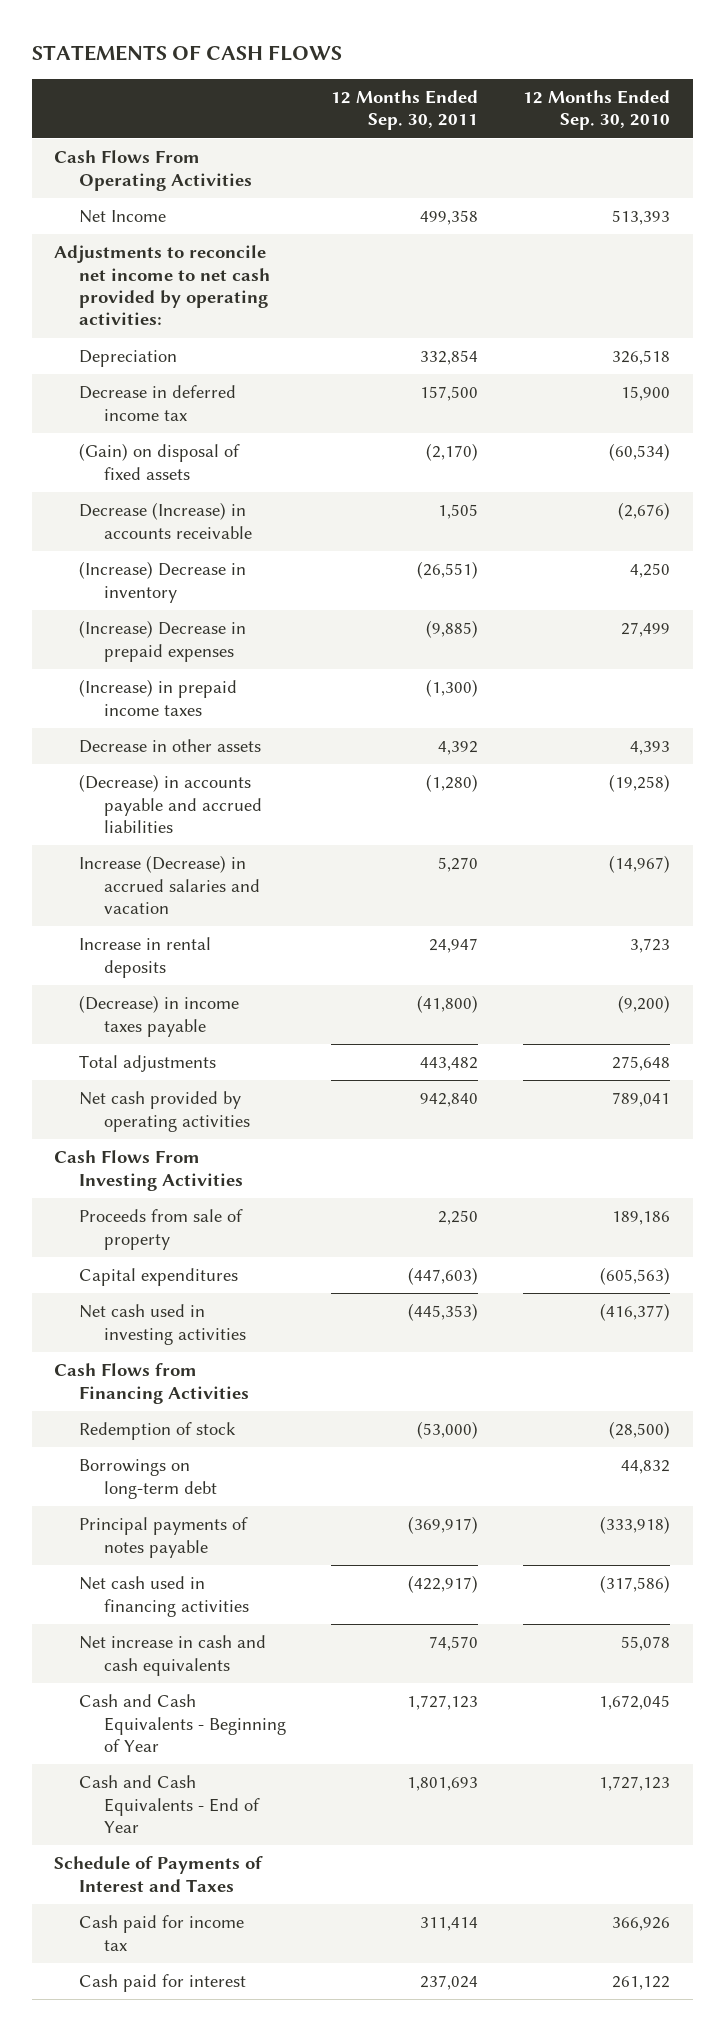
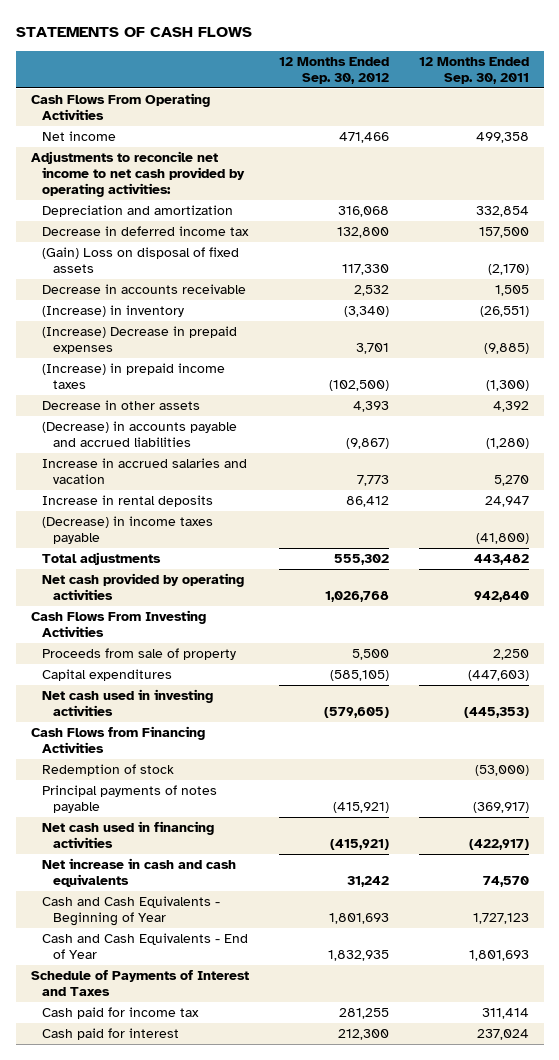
- | 12 Months Ended Sep. 30, 2011 | 12 Months Ended Sep. 30, 2010
+ | 12 Months Ended Sep. 30, 2012 | 12 Months Ended Sep. 30, 2011
- Net Income | 499,358 | 513,393
+ Net income | 471,466 | 499,358
- Depreciation | 332,854 | 326,518
+ Depreciation and amortization | 316,068 | 332,854
- (Gain) on disposal of fixed assets | (2,170) | (60,534)
- Decrease (Increase) in accounts receivable | 1,505 | (2,676)
- (Increase) Decrease in inventory | (26,551) | 4,250
+ (Gain) Loss on disposal of fixed assets | 117,330 | (2,170)
+ Decrease in accounts receivable | 2,532 | 1,505
+ (Increase) in inventory | (3,340) | (26,551)
- Increase (Decrease) in accrued salaries and vacation | 5,270 | (14,967)
+ Increase in accrued salaries and vacation | 7,773 | 5,270
- Borrowings on long-term debt | | 44,832

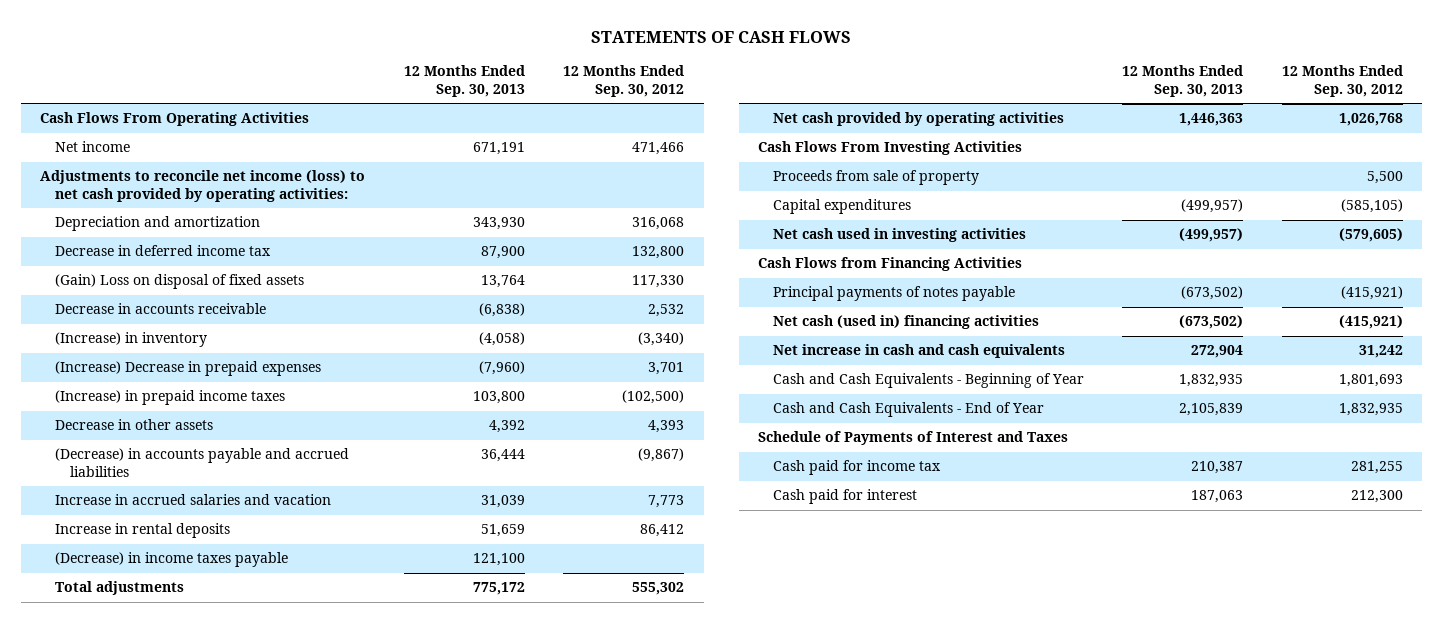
- | 12 Months Ended Sep. 30, 2012 | 12 Months Ended Sep. 30, 2011
+ | 12 Months Ended Sep. 30, 2013 | 12 Months Ended Sep. 30, 2012
- Adjustments to reconcile net income to net cash provided by operating activities:
+ Adjustments to reconcile net income (loss) to net cash provided by operating activities:
- Redemption of stock | | (53,000)
- Net cash used in financing activities | (415,921) | (422,917)
+ Net cash (used in) financing activities | (673,502) | (415,921)

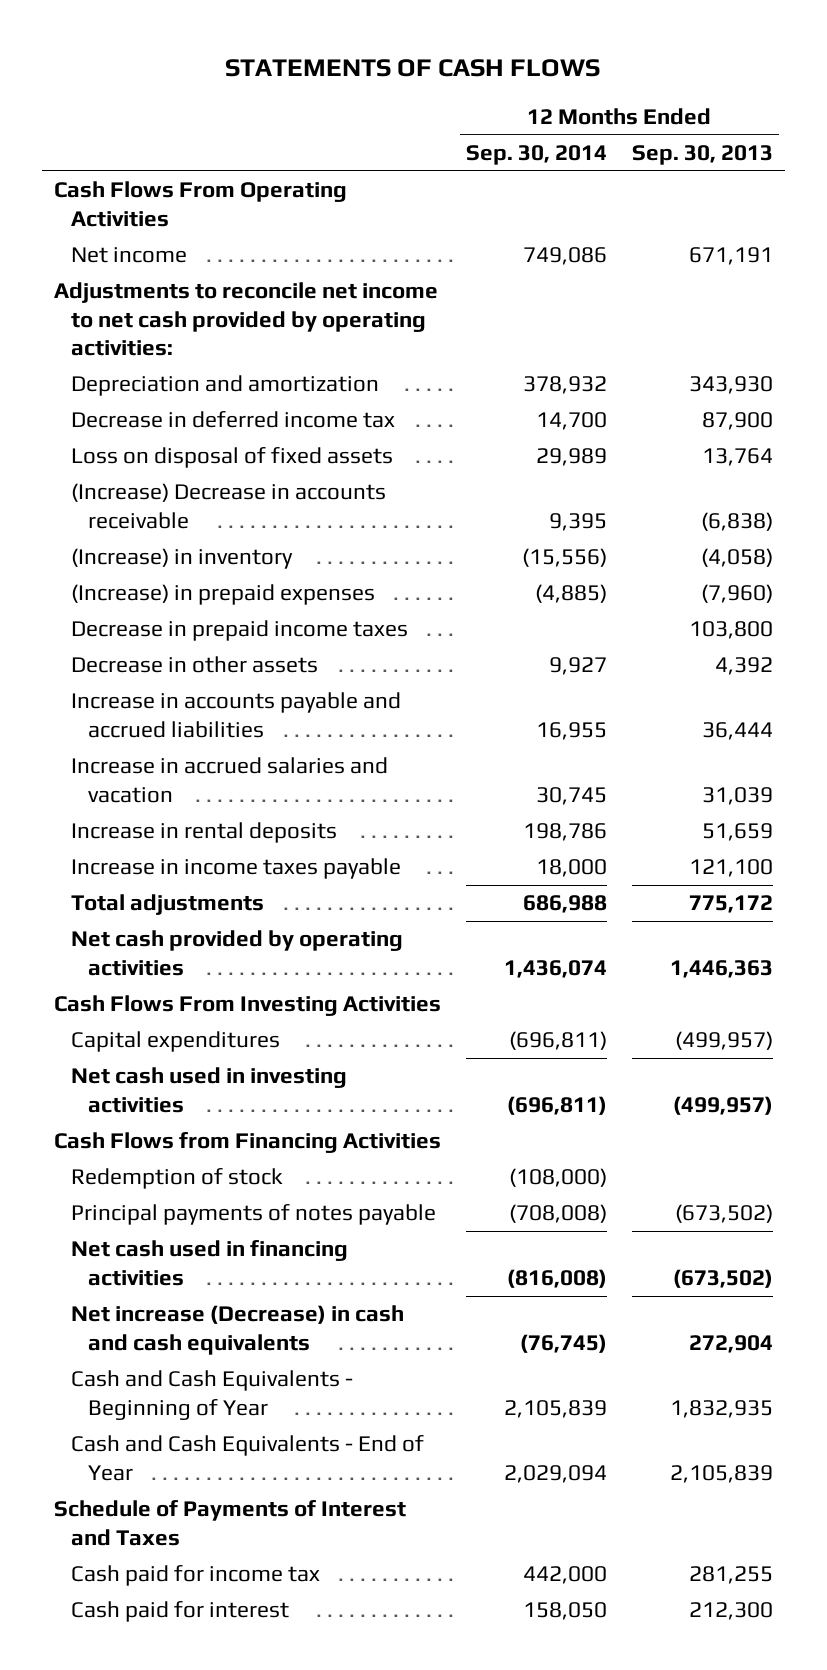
- | 12 Months Ended Sep. 30, 2013 | 12 Months Ended Sep. 30, 2012
+ | 12 Months Ended Sep. 30, 2014 | 12 Months Ended Sep. 30, 2013
- Adjustments to reconcile net income (loss) to net cash provided by operating activities:
+ Adjustments to reconcile net income to net cash provided by operating activities:
- (Gain) Loss on disposal of fixed assets | 13,764 | 117,330
- Decrease in accounts receivable | (6,838) | 2,532
+ Loss on disposal of fixed assets | 29,989 | 13,764
+ (Increase) Decrease in accounts receivable | 9,395 | (6,838)
- (Increase) Decrease in prepaid expenses | (7,960) | 3,701
- (Increase) in prepaid income taxes | 103,800 | (102,500)
+ (Increase) in prepaid expenses | (4,885) | (7,960)
+ Decrease in prepaid income taxes | | 103,800
- (Decrease) in accounts payable and accrued liabilities | 36,444 | (9,867)
+ Increase in accounts payable and accrued liabilities | 16,955 | 36,444
- (Decrease) in income taxes payable | 121,100 |
+ Increase in income taxes payable | 18,000 | 121,100
- Proceeds from sale of property | | 5,500
+ Redemption of stock | (108,000) |
- Net cash (used in) financing activities | (673,502) | (415,921)
- Net increase in cash and cash equivalents | 272,904 | 31,242
+ Net cash used in financing activities | (816,008) | (673,502)
+ Net increase (Decrease) in cash and cash equivalents | (76,745) | 272,904
- Cash paid for income tax | 210,387 | 281,255
- Cash paid for interest | 187,063 | 212,300
+ Cash paid for income tax | 442,000 | 281,255
+ Cash paid for interest | 158,050 | 212,300

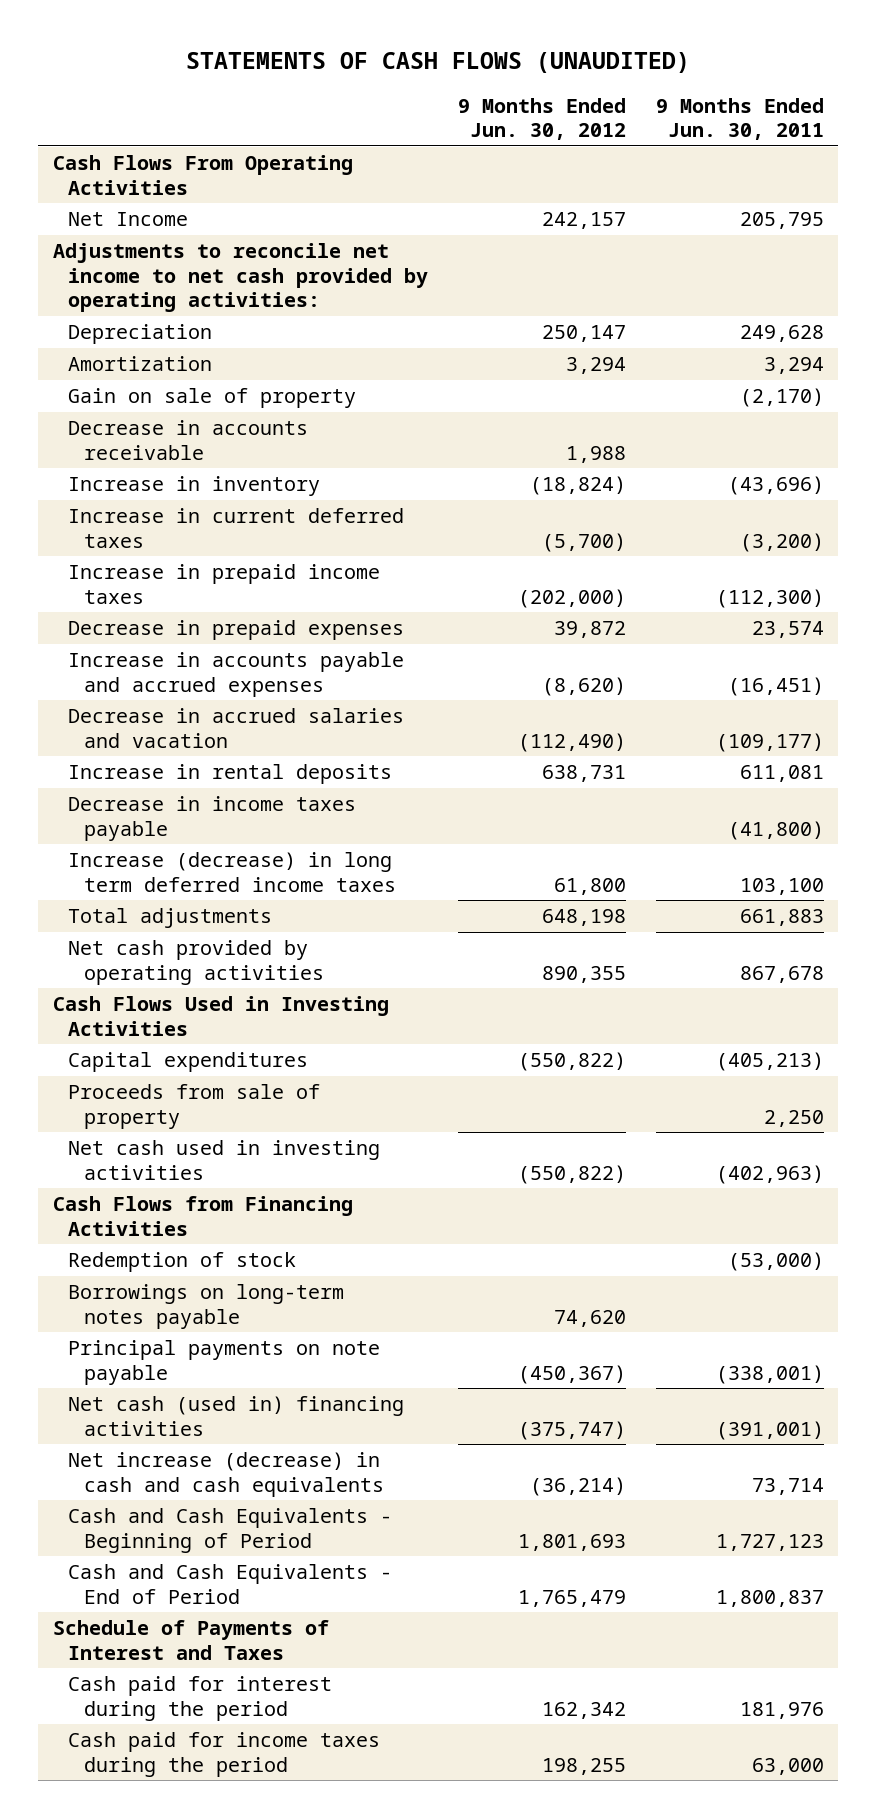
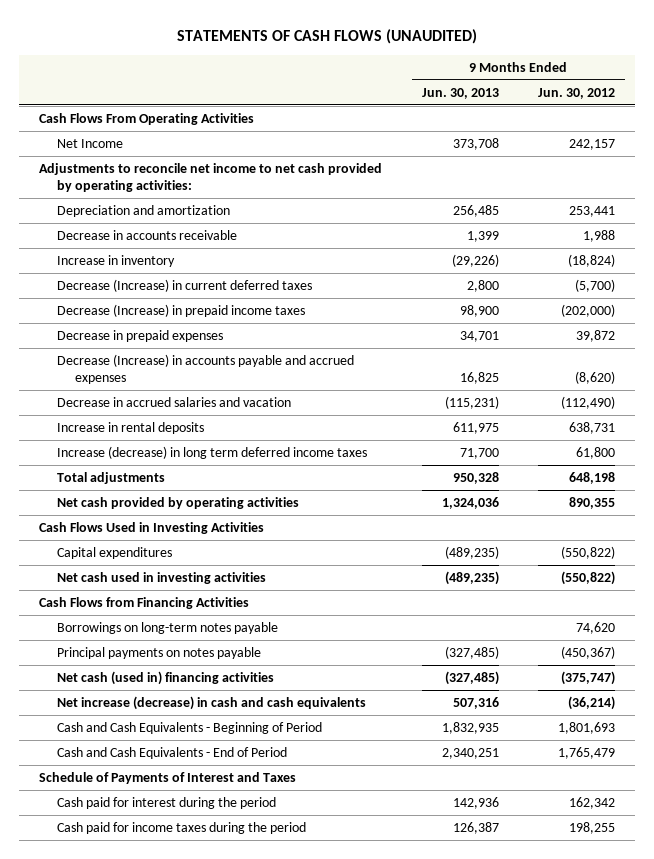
- | 9 Months Ended Jun. 30, 2012 | 9 Months Ended Jun. 30, 2011
+ | 9 Months Ended Jun. 30, 2013 | 9 Months Ended Jun. 30, 2012
- Depreciation | 250,147 | 249,628
- Amortization | 3,294 | 3,294
- Gain on sale of property | | (2,170)
+ Depreciation and amortization | 256,485 | 253,441
- Increase in current deferred taxes | (5,700) | (3,200)
- Increase in prepaid income taxes | (202,000) | (112,300)
+ Decrease (Increase) in current deferred taxes | 2,800 | (5,700)
+ Decrease (Increase) in prepaid income taxes | 98,900 | (202,000)
- Increase in accounts payable and accrued expenses | (8,620) | (16,451)
+ Decrease (Increase) in accounts payable and accrued expenses | 16,825 | (8,620)
- Decrease in income taxes payable | | (41,800)
- Proceeds from sale of property | | 2,250
- Redemption of stock | | (53,000)
- Principal payments on note payable | (450,367) | (338,001)
+ Principal payments on notes payable | (327,485) | (450,367)

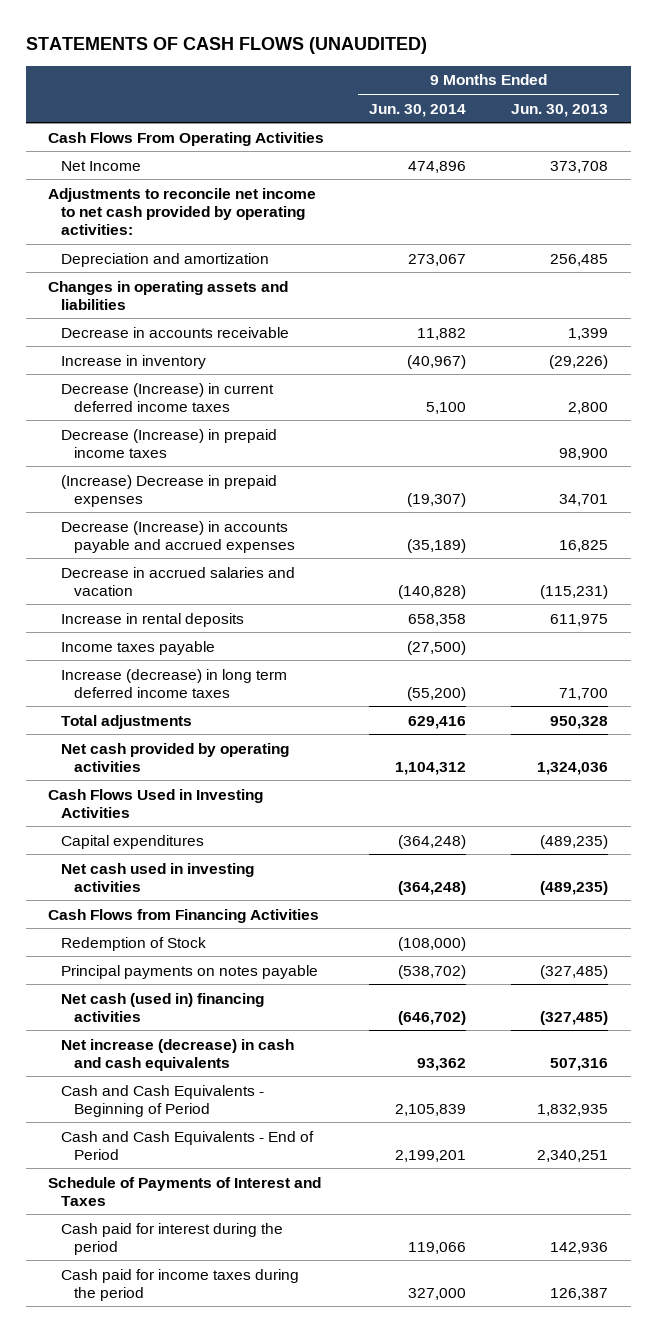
- | 9 Months Ended Jun. 30, 2013 | 9 Months Ended Jun. 30, 2012
+ | 9 Months Ended Jun. 30, 2014 | 9 Months Ended Jun. 30, 2013
+ Changes in operating assets and liabilities
- Decrease (Increase) in current deferred taxes | 2,800 | (5,700)
+ Decrease (Increase) in current deferred income taxes | 5,100 | 2,800
- Decrease in prepaid expenses | 34,701 | 39,872
+ (Increase) Decrease in prepaid expenses | (19,307) | 34,701
+ Income taxes payable | (27,500) |
- Borrowings on long-term notes payable | | 74,620
+ Redemption of Stock | (108,000) |

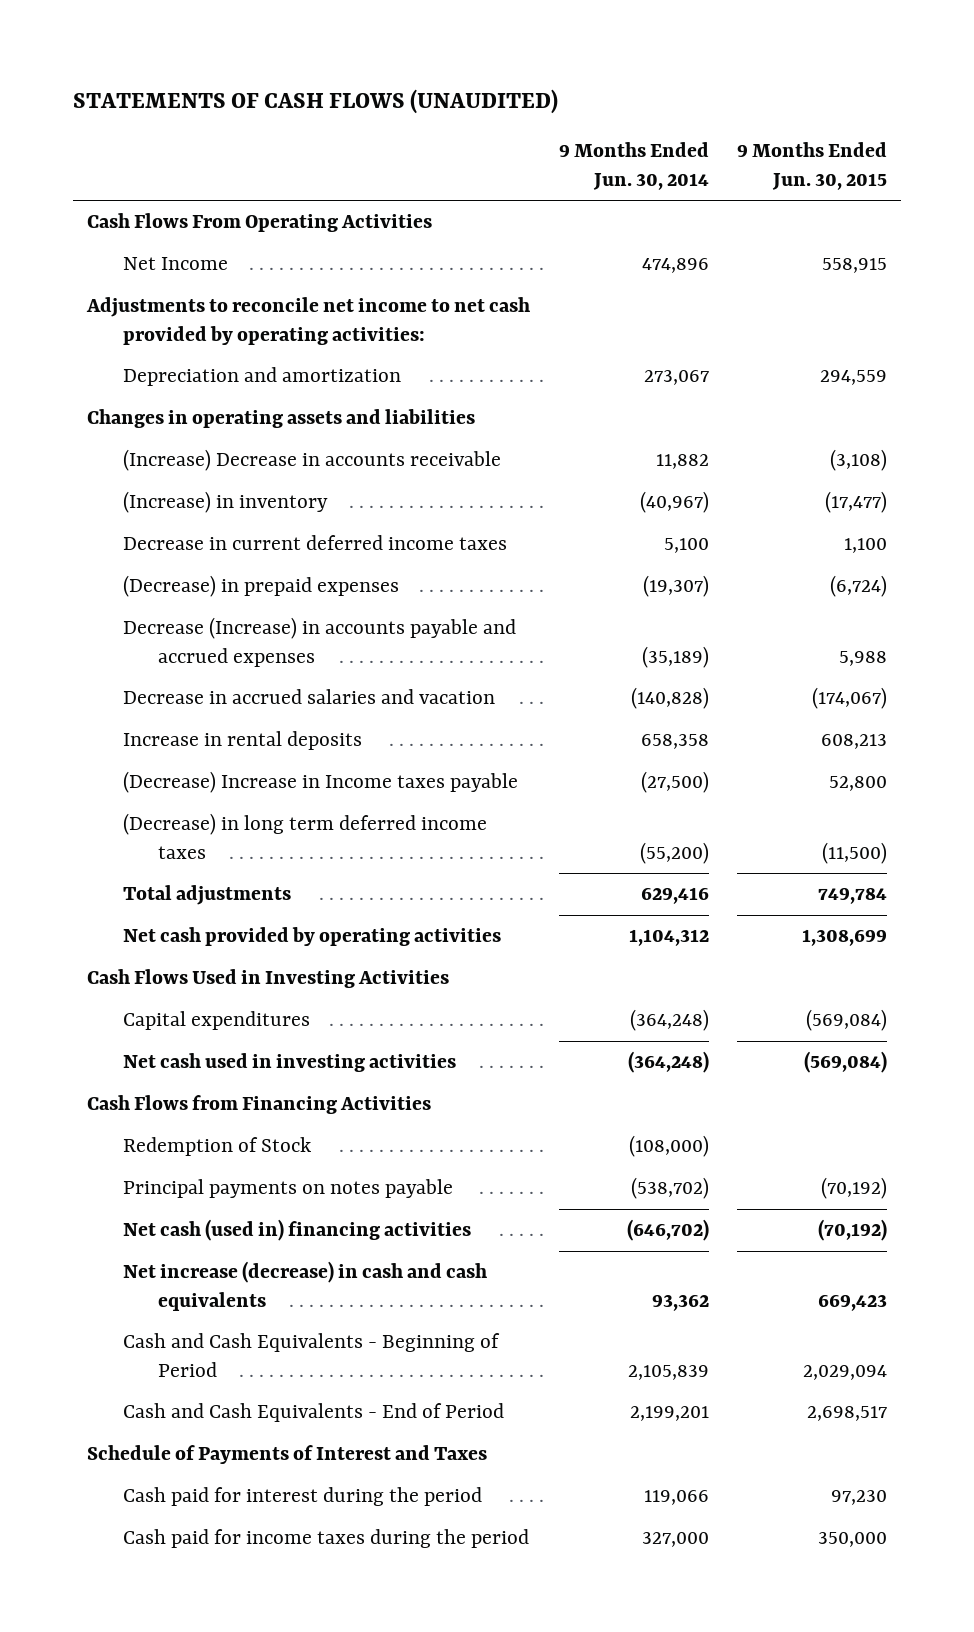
- | 9 Months Ended Jun. 30, 2014 | 9 Months Ended Jun. 30, 2013
+ | 9 Months Ended Jun. 30, 2014 | 9 Months Ended Jun. 30, 2015
- Decrease in accounts receivable | 11,882 | 1,399
- Increase in inventory | (40,967) | (29,226)
- Decrease (Increase) in current deferred income taxes | 5,100 | 2,800
- Decrease (Increase) in prepaid income taxes | | 98,900
- (Increase) Decrease in prepaid expenses | (19,307) | 34,701
+ (Increase) Decrease in accounts receivable | 11,882 | (3,108)
+ (Increase) in inventory | (40,967) | (17,477)
+ Decrease in current deferred income taxes | 5,100 | 1,100
+ (Decrease) in prepaid expenses | (19,307) | (6,724)
- Income taxes payable | (27,500) |
- Increase (decrease) in long term deferred income taxes | (55,200) | 71,700
+ (Decrease) Increase in Income taxes payable | (27,500) | 52,800
+ (Decrease) in long term deferred income taxes | (55,200) | (11,500)

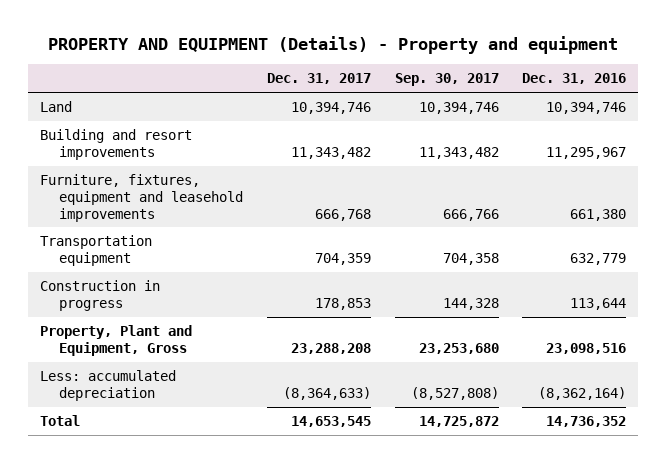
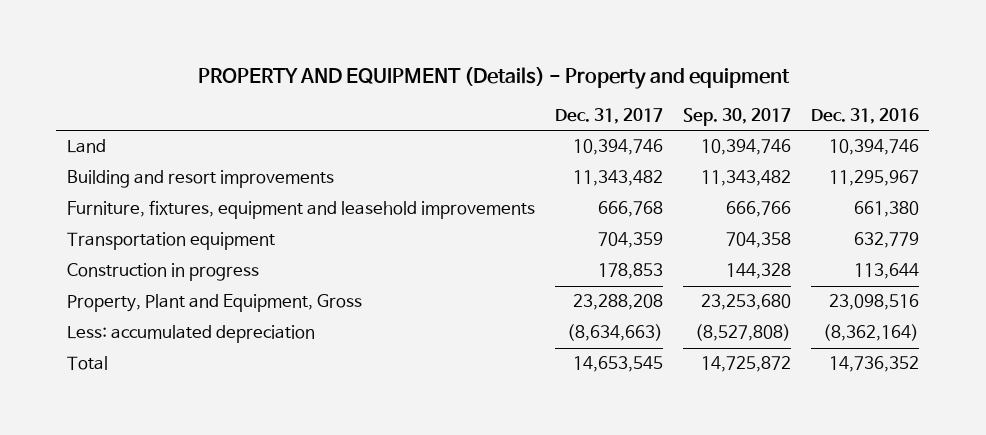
- Less: accumulated depreciation | (8,364,633) | (8,527,808) | (8,362,164)
+ Less: accumulated depreciation | (8,634,663) | (8,527,808) | (8,362,164)

